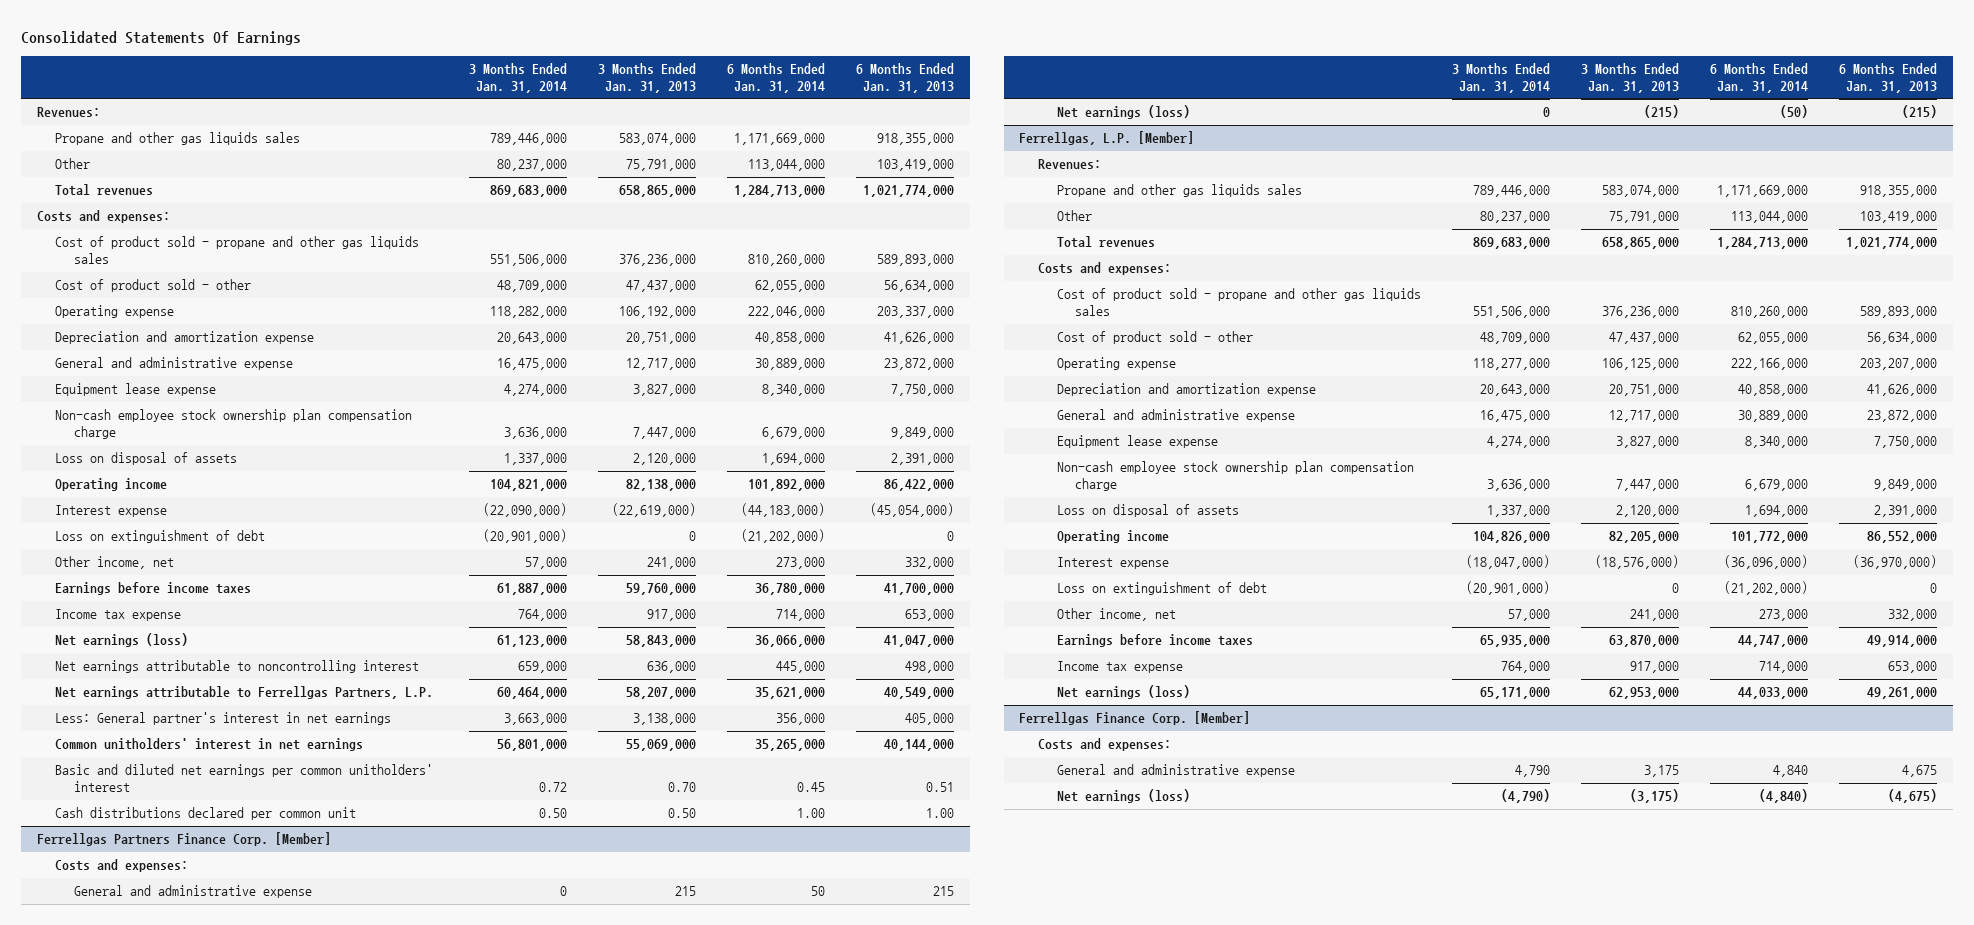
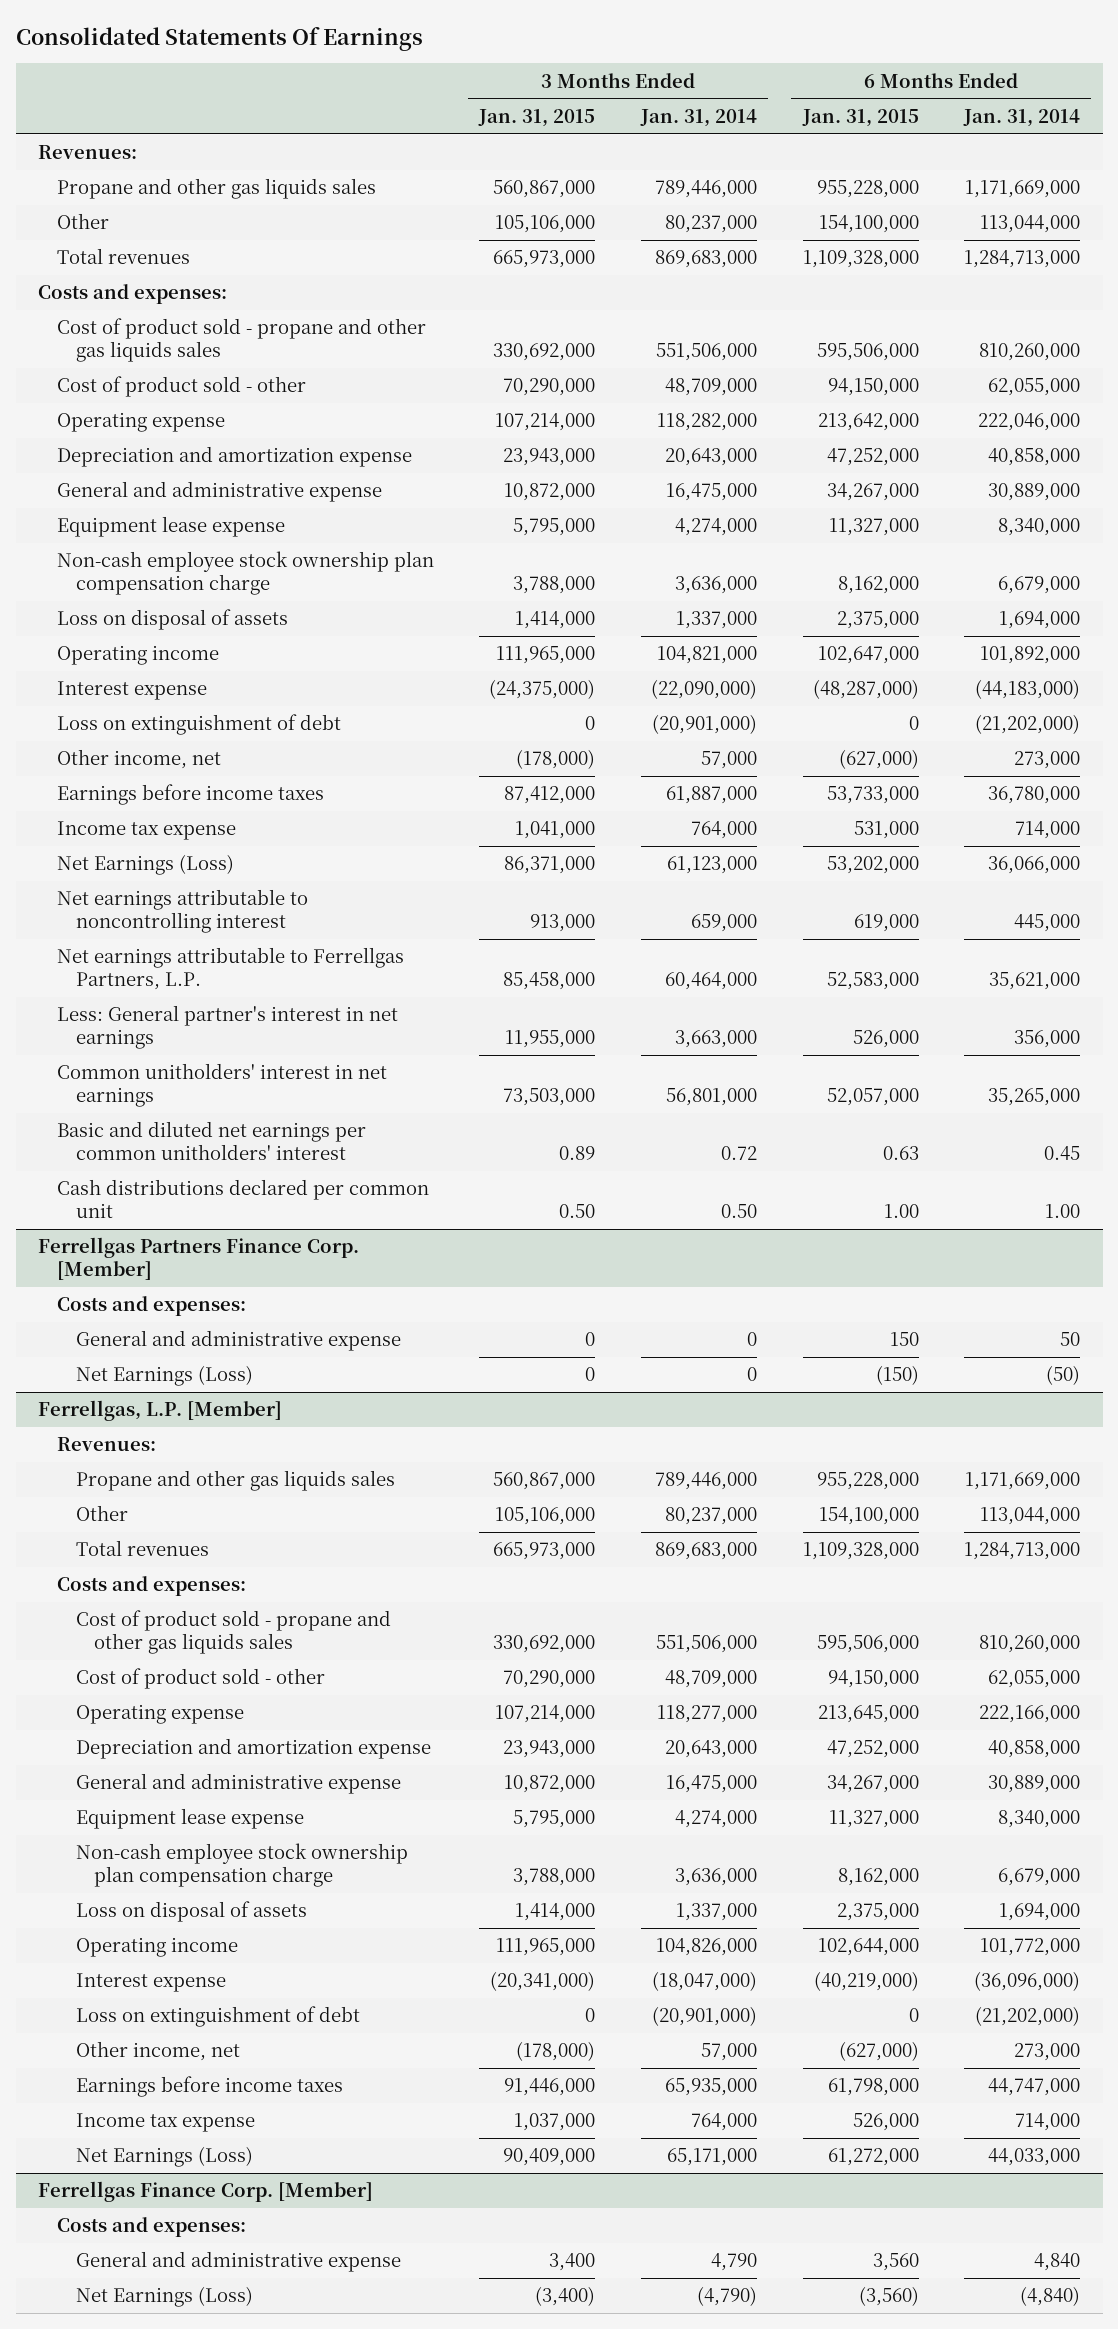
- | 3 Months Ended Jan. 31, 2014 | 3 Months Ended Jan. 31, 2013 | 6 Months Ended Jan. 31, 2014 | 6 Months Ended Jan. 31, 2013
+ | 3 Months Ended Jan. 31, 2015 | 3 Months Ended Jan. 31, 2014 | 6 Months Ended Jan. 31, 2015 | 6 Months Ended Jan. 31, 2014
- Net earnings (loss) | 61,123,000 | 58,843,000 | 36,066,000 | 41,047,000
+ Net Earnings (Loss) | 86,371,000 | 61,123,000 | 53,202,000 | 36,066,000
@ Ferrellgas Partners Finance Corp. [Member]
- Net earnings (loss) | 0 | (215) | (50) | (215)
+ Net Earnings (Loss) | 0 | 0 | (150) | (50)
@ Ferrellgas, L.P. [Member]
- Net earnings (loss) | 65,171,000 | 62,953,000 | 44,033,000 | 49,261,000
+ Net Earnings (Loss) | 90,409,000 | 65,171,000 | 61,272,000 | 44,033,000
@ Ferrellgas Finance Corp. [Member]
- Net earnings (loss) | (4,790) | (3,175) | (4,840) | (4,675)
+ Net Earnings (Loss) | (3,400) | (4,790) | (3,560) | (4,840)

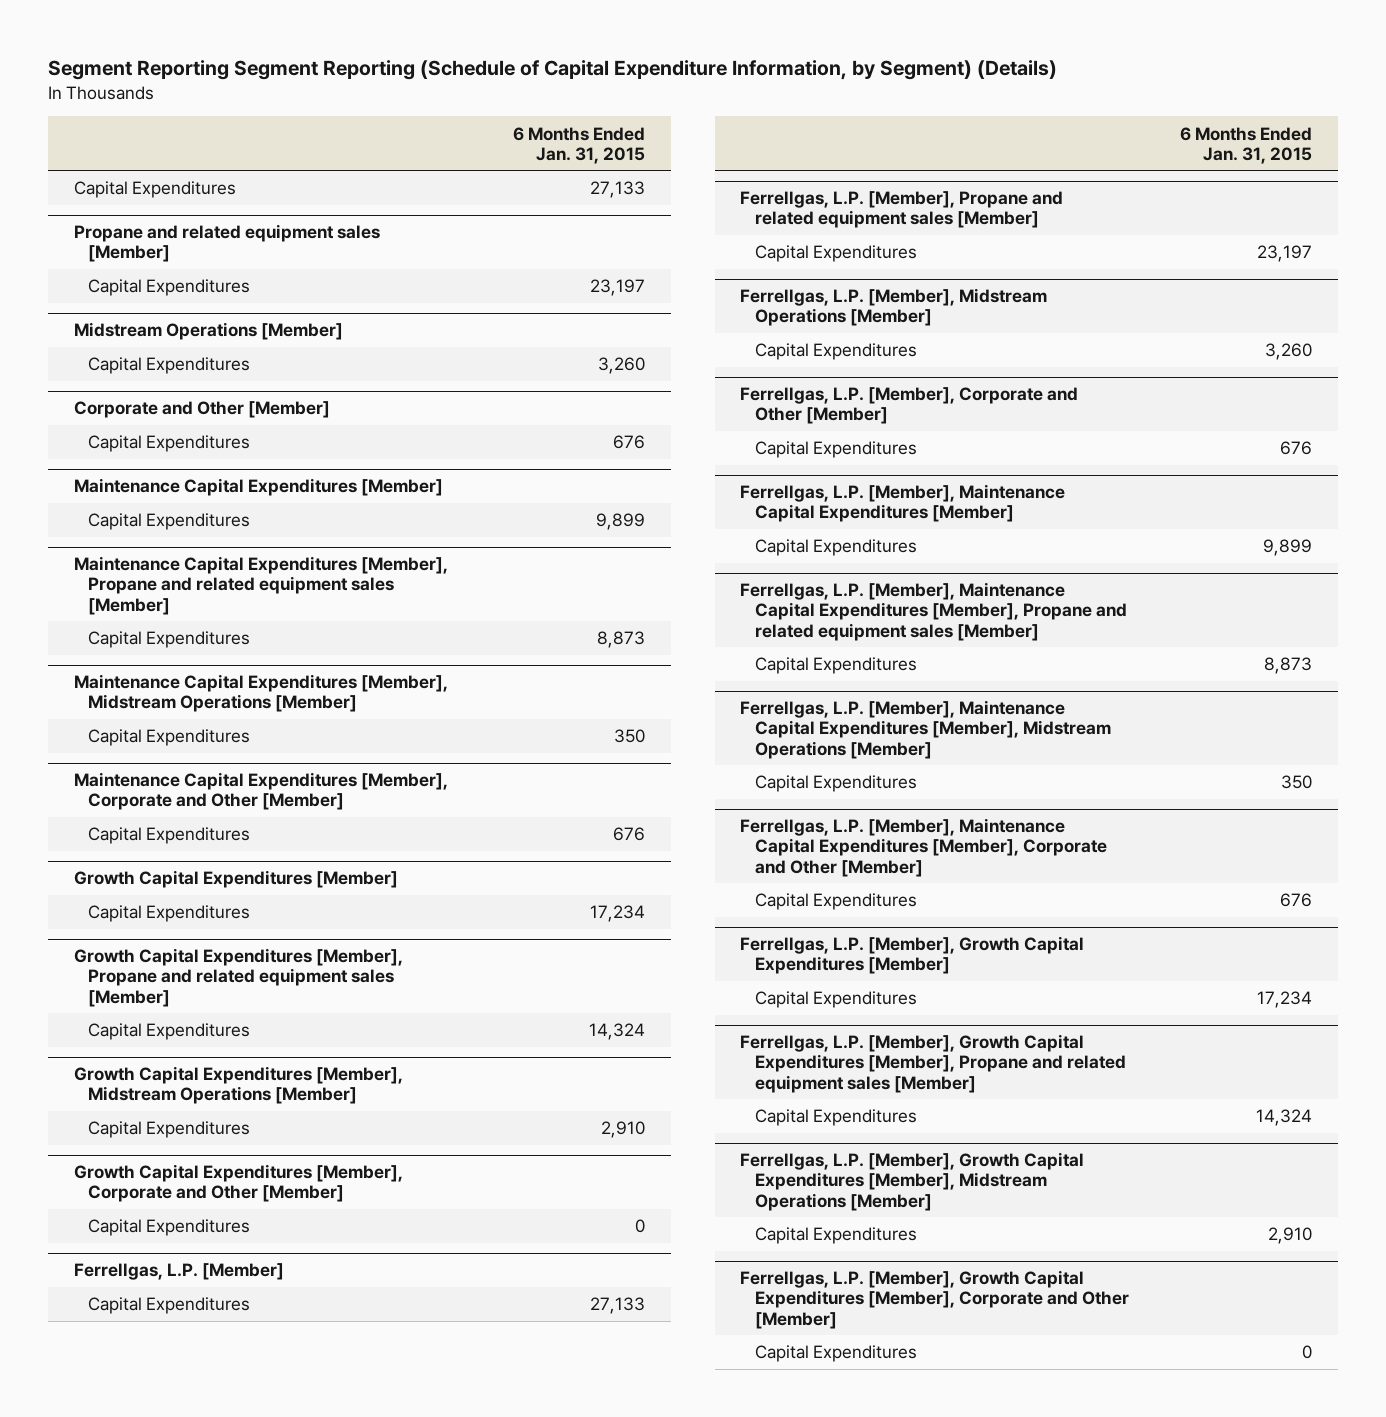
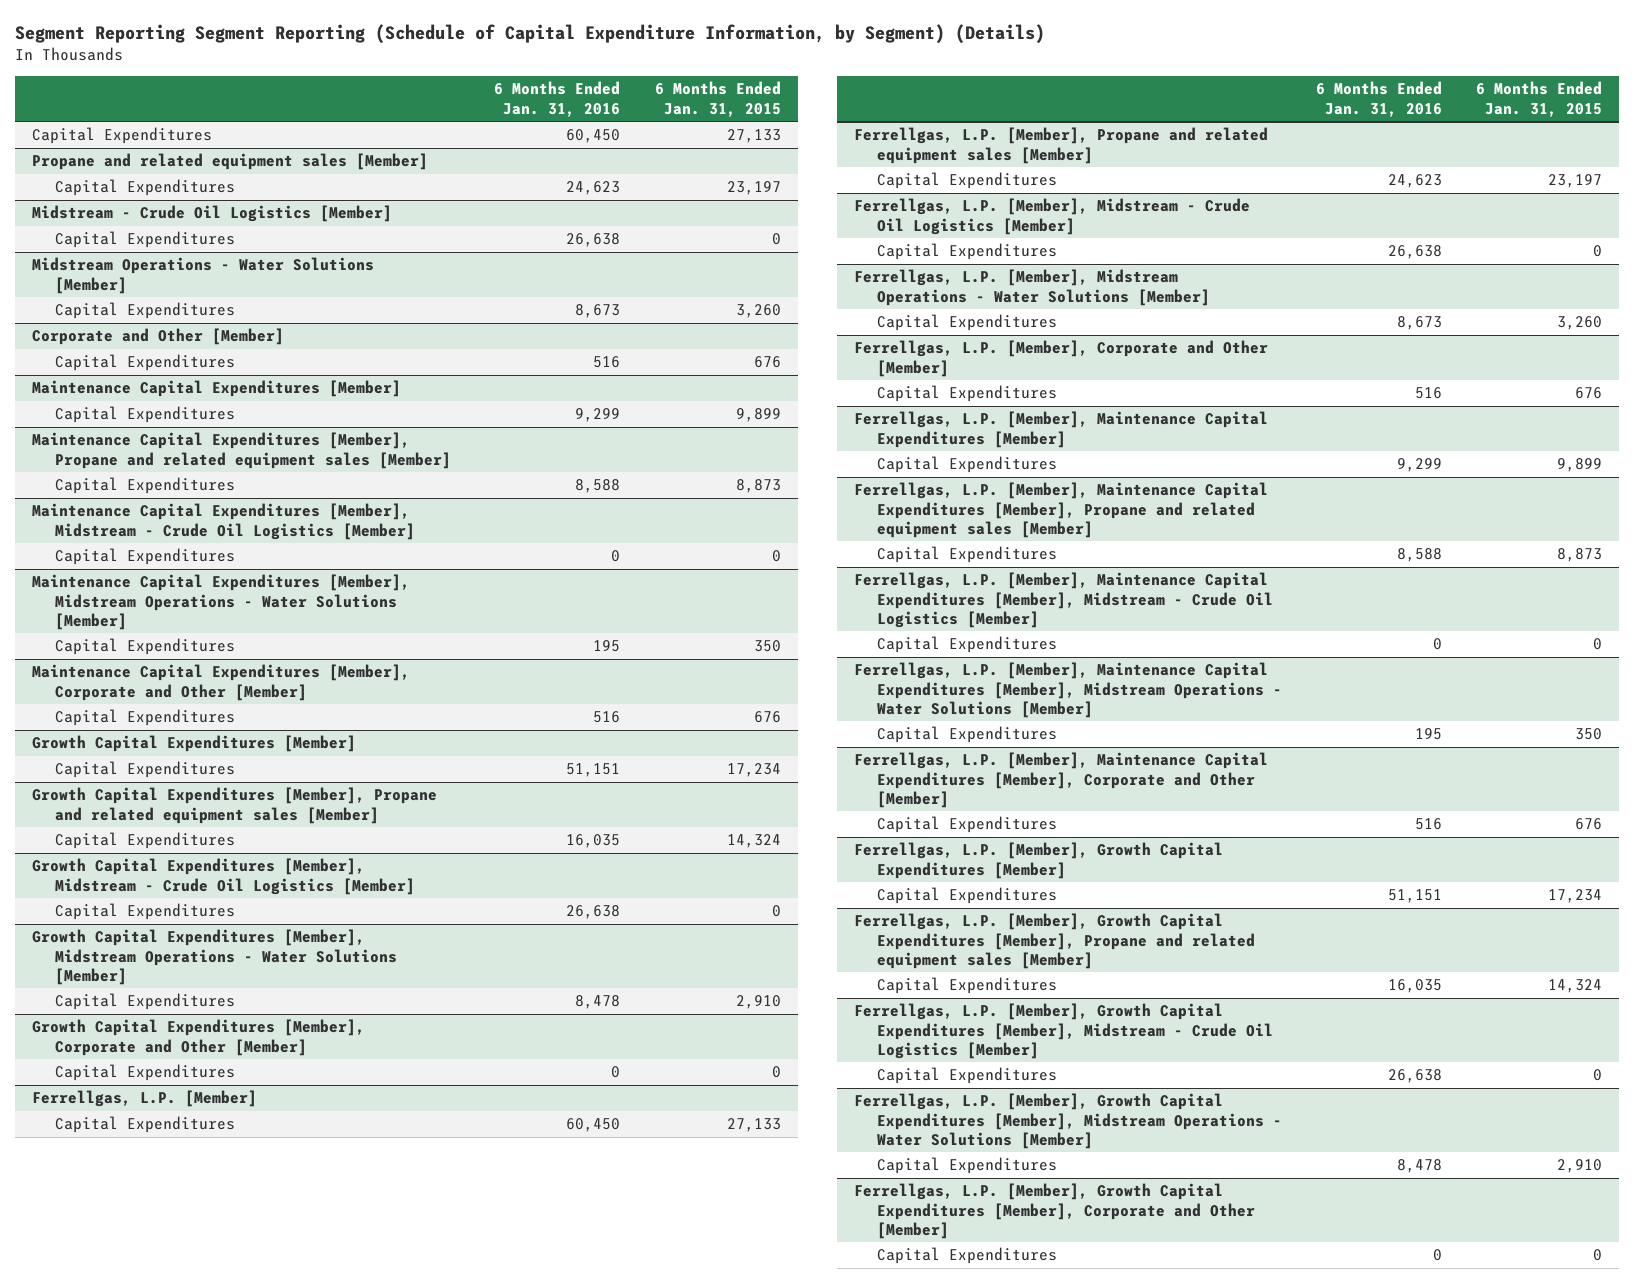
- | 6 Months Ended Jan. 31, 2015
+ | 6 Months Ended Jan. 31, 2016 | 6 Months Ended Jan. 31, 2015
- Midstream Operations [Member]
+ Midstream - Crude Oil Logistics [Member]
+ Capital Expenditures | 26,638 | 0
+ Midstream Operations - Water Solutions [Member]
- Maintenance Capital Expenditures [Member], Midstream Operations [Member]
+ Maintenance Capital Expenditures [Member], Midstream - Crude Oil Logistics [Member]
+ Capital Expenditures | 0 | 0
+ Maintenance Capital Expenditures [Member], Midstream Operations - Water Solutions [Member]
- Growth Capital Expenditures [Member], Midstream Operations [Member]
+ Growth Capital Expenditures [Member], Midstream - Crude Oil Logistics [Member]
+ Capital Expenditures | 26,638 | 0
+ Growth Capital Expenditures [Member], Midstream Operations - Water Solutions [Member]
- Ferrellgas, L.P. [Member], Midstream Operations [Member]
+ Ferrellgas, L.P. [Member], Midstream - Crude Oil Logistics [Member]
+ Capital Expenditures | 26,638 | 0
+ Ferrellgas, L.P. [Member], Midstream Operations - Water Solutions [Member]
- Ferrellgas, L.P. [Member], Maintenance Capital Expenditures [Member], Midstream Operations [Member]
+ Ferrellgas, L.P. [Member], Maintenance Capital Expenditures [Member], Midstream - Crude Oil Logistics [Member]
+ Capital Expenditures | 0 | 0
+ Ferrellgas, L.P. [Member], Maintenance Capital Expenditures [Member], Midstream Operations - Water Solutions [Member]
- Ferrellgas, L.P. [Member], Growth Capital Expenditures [Member], Midstream Operations [Member]
+ Ferrellgas, L.P. [Member], Growth Capital Expenditures [Member], Midstream - Crude Oil Logistics [Member]
+ Capital Expenditures | 26,638 | 0
+ Ferrellgas, L.P. [Member], Growth Capital Expenditures [Member], Midstream Operations - Water Solutions [Member]

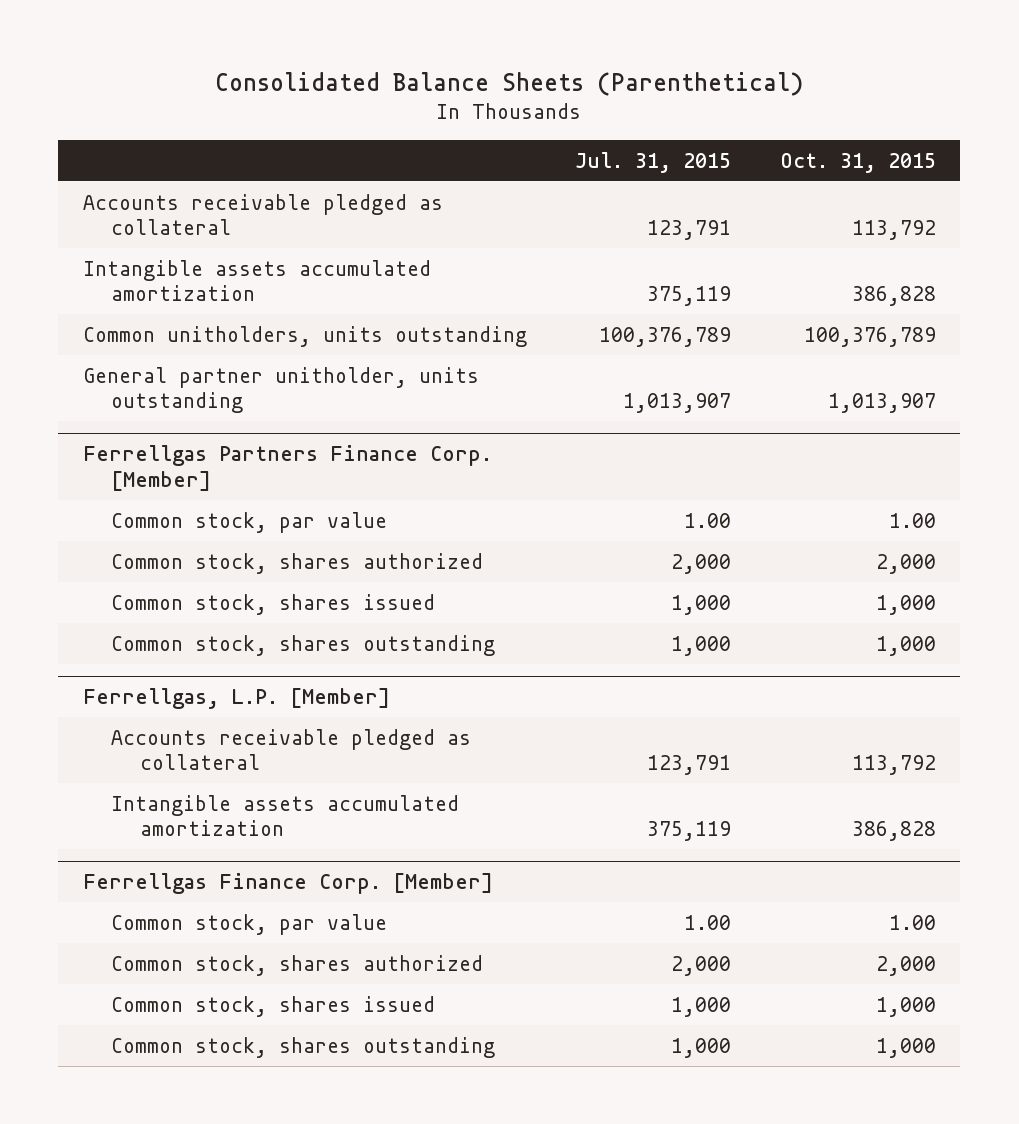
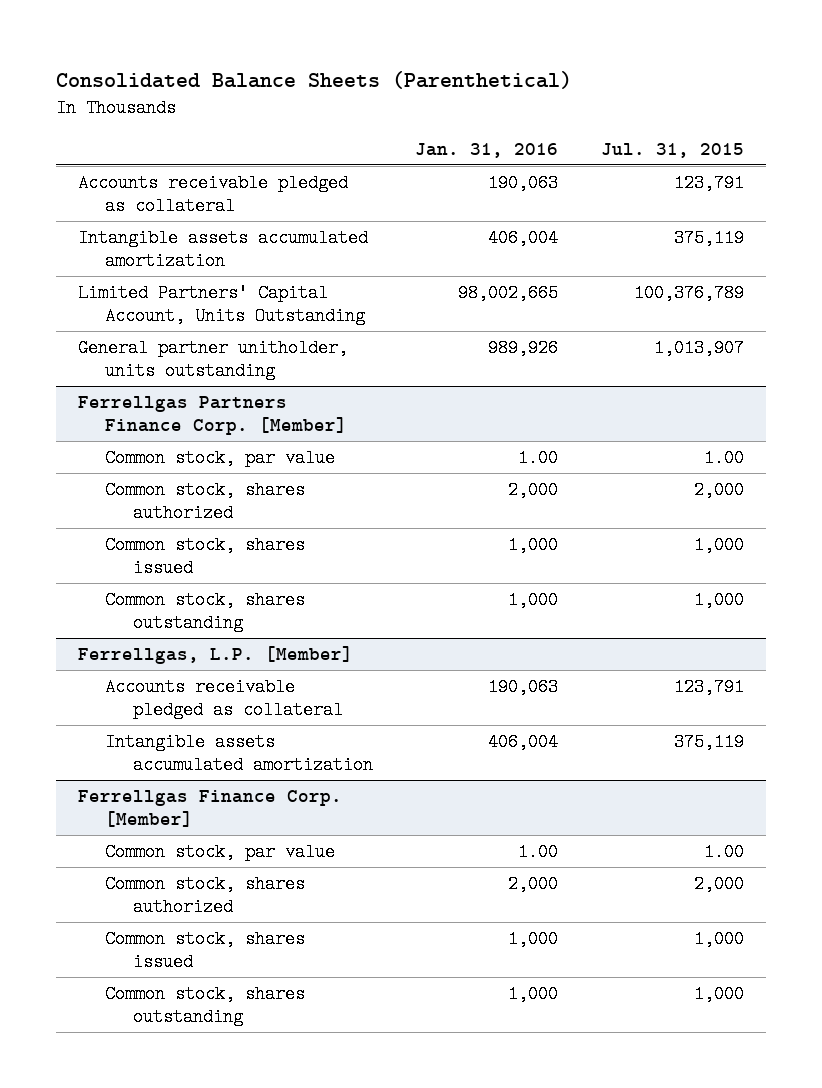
- | Jul. 31, 2015 | Oct. 31, 2015
+ | Jan. 31, 2016 | Jul. 31, 2015
- Common unitholders, units outstanding | 100,376,789 | 100,376,789
+ Limited Partners' Capital Account, Units Outstanding | 98,002,665 | 100,376,789

